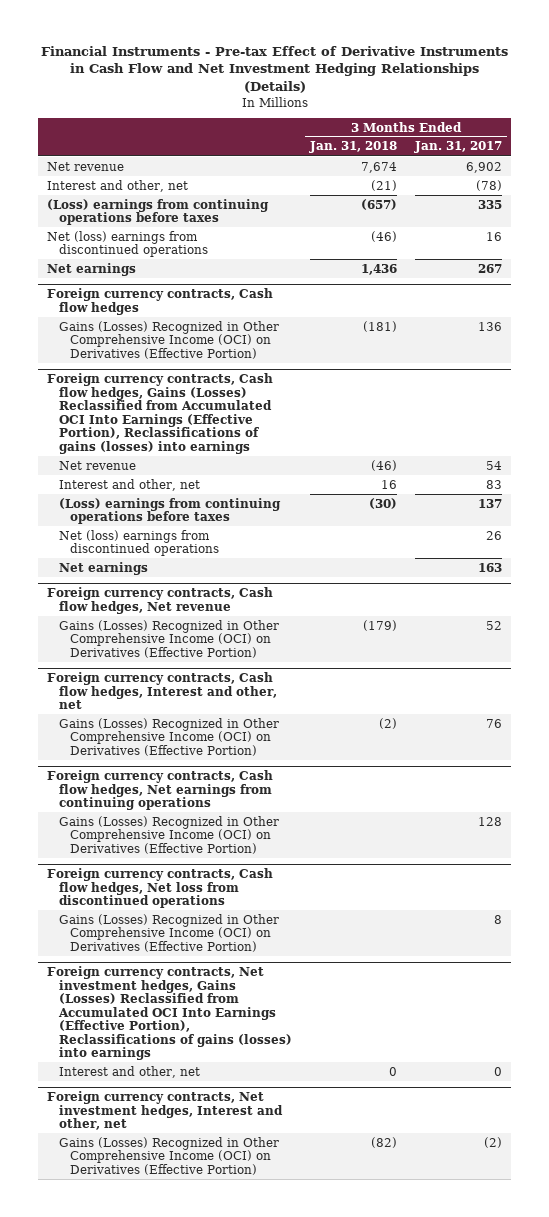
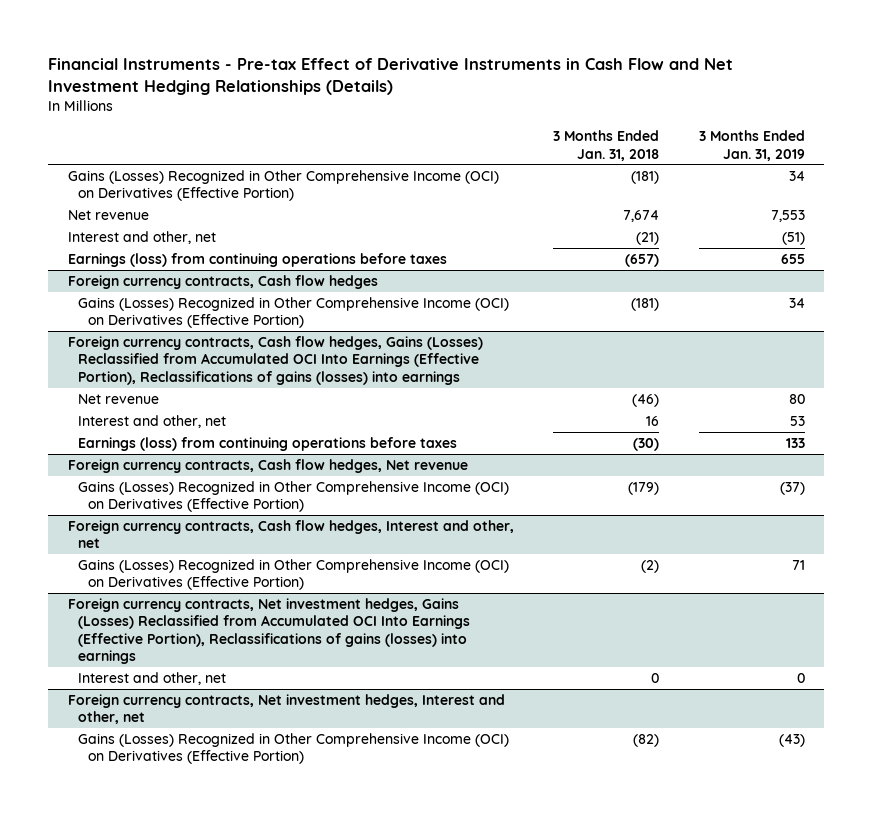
- | 3 Months Ended Jan. 31, 2018 | 3 Months Ended Jan. 31, 2017
+ | 3 Months Ended Jan. 31, 2018 | 3 Months Ended Jan. 31, 2019
+ Gains (Losses) Recognized in Other Comprehensive Income (OCI) on Derivatives (Effective Portion) | (181) | 34
- (Loss) earnings from continuing operations before taxes | (657) | 335
- Net (loss) earnings from discontinued operations | (46) | 16
- Net earnings | 1,436 | 267
+ Earnings (loss) from continuing operations before taxes | (657) | 655
@ Foreign currency contracts, Cash flow hedges, Gains (Losses) Reclassified from Accumulated OCI Into Earnings (Effective Portion), Reclassifications of gains (losses) into earnings
- (Loss) earnings from continuing operations before taxes | (30) | 137
- Net (loss) earnings from discontinued operations | | 26
- Net earnings | | 163
+ Earnings (loss) from continuing operations before taxes | (30) | 133
- Foreign currency contracts, Cash flow hedges, Net earnings from continuing operations
- Gains (Losses) Recognized in Other Comprehensive Income (OCI) on Derivatives (Effective Portion) | | 128
- Foreign currency contracts, Cash flow hedges, Net loss from discontinued operations
- Gains (Losses) Recognized in Other Comprehensive Income (OCI) on Derivatives (Effective Portion) | | 8

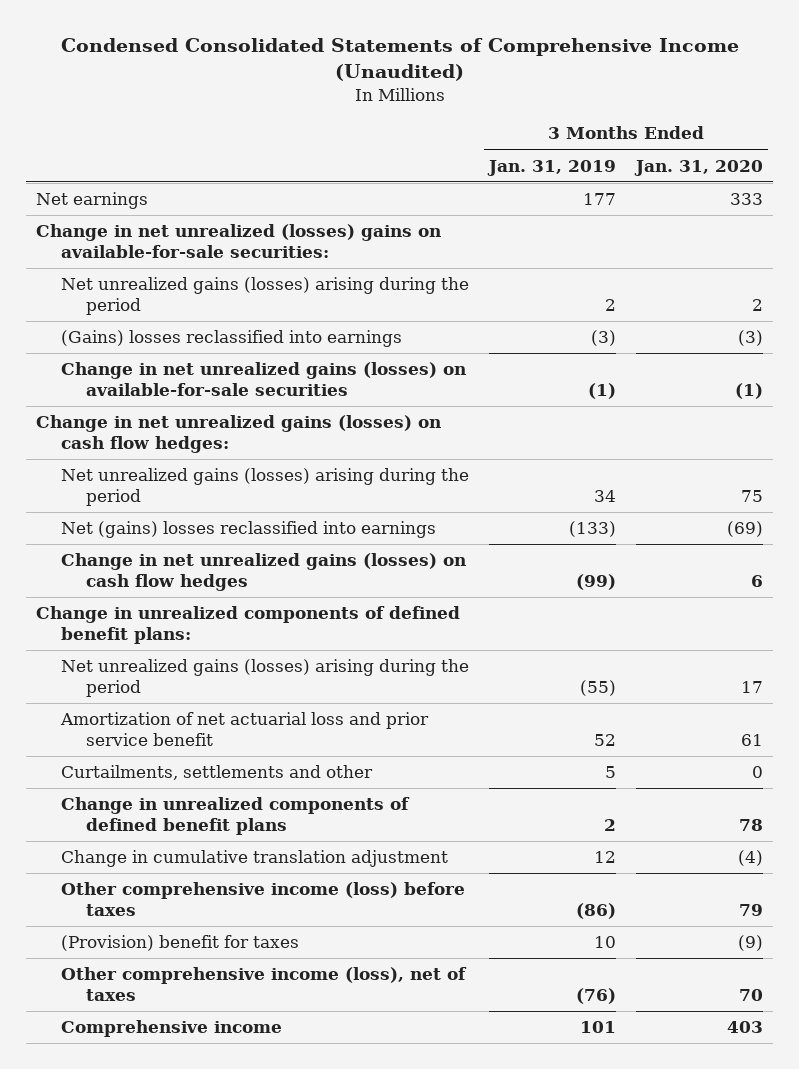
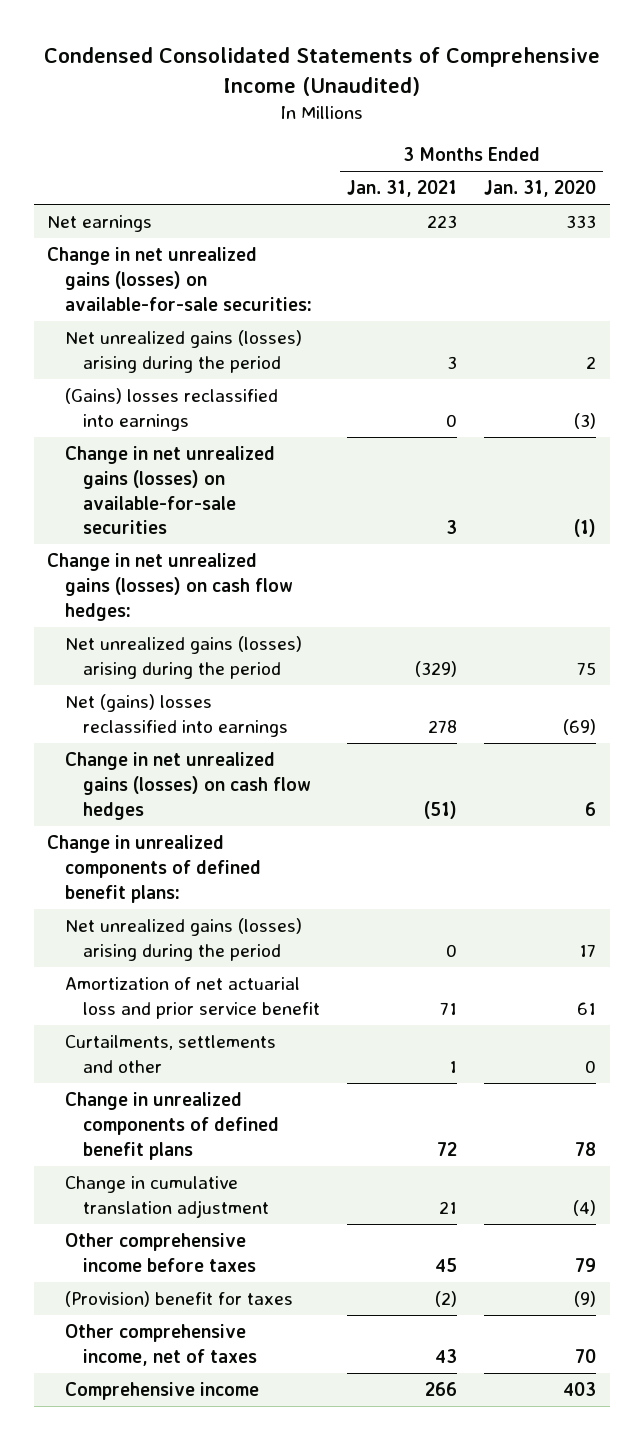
- | 3 Months Ended Jan. 31, 2019 | 3 Months Ended Jan. 31, 2020
+ | 3 Months Ended Jan. 31, 2021 | 3 Months Ended Jan. 31, 2020
- Change in net unrealized (losses) gains on available-for-sale securities:
+ Change in net unrealized gains (losses) on available-for-sale securities:
- Other comprehensive income (loss) before taxes | (86) | 79
+ Other comprehensive income before taxes | 45 | 79
- Other comprehensive income (loss), net of taxes | (76) | 70
+ Other comprehensive income, net of taxes | 43 | 70

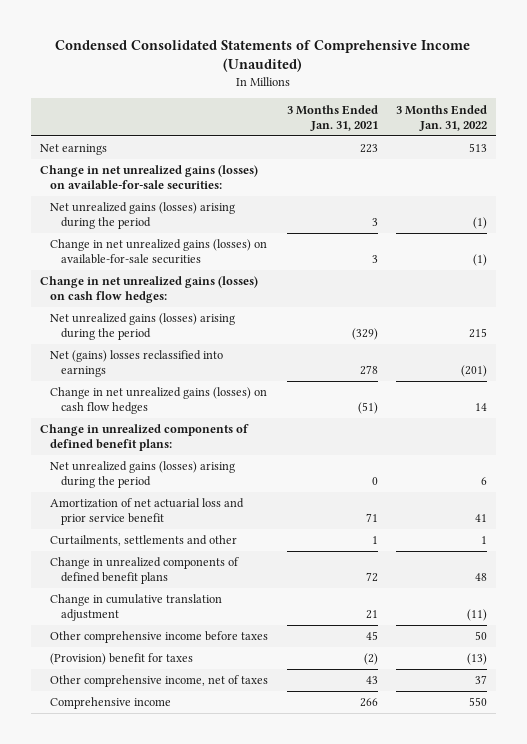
- | 3 Months Ended Jan. 31, 2021 | 3 Months Ended Jan. 31, 2020
+ | 3 Months Ended Jan. 31, 2021 | 3 Months Ended Jan. 31, 2022
- (Gains) losses reclassified into earnings | 0 | (3)

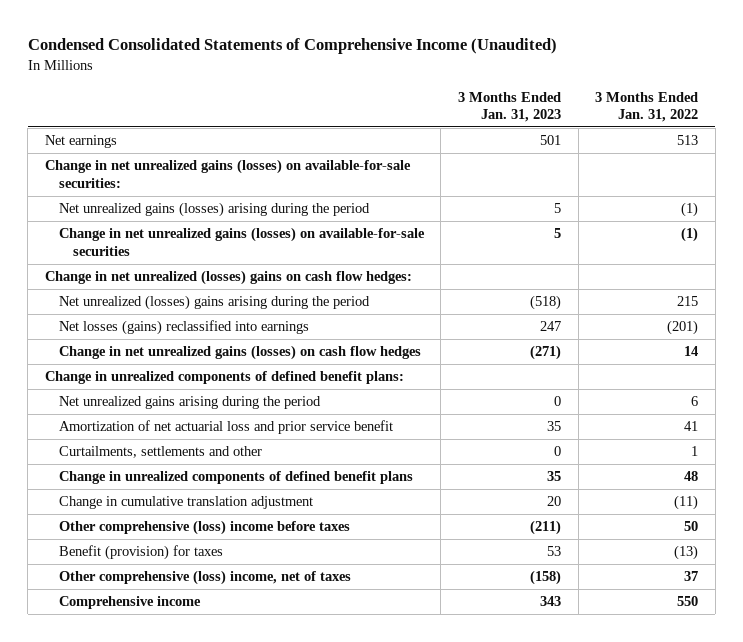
- | 3 Months Ended Jan. 31, 2021 | 3 Months Ended Jan. 31, 2022
+ | 3 Months Ended Jan. 31, 2023 | 3 Months Ended Jan. 31, 2022
- Change in net unrealized gains (losses) on cash flow hedges:
- Net unrealized gains (losses) arising during the period | (329) | 215
- Net (gains) losses reclassified into earnings | 278 | (201)
+ Change in net unrealized (losses) gains on cash flow hedges:
+ Net unrealized (losses) gains arising during the period | (518) | 215
+ Net losses (gains) reclassified into earnings | 247 | (201)
- Net unrealized gains (losses) arising during the period | 0 | 6
+ Net unrealized gains arising during the period | 0 | 6
- Other comprehensive income before taxes | 45 | 50
- (Provision) benefit for taxes | (2) | (13)
- Other comprehensive income, net of taxes | 43 | 37
+ Other comprehensive (loss) income before taxes | (211) | 50
+ Benefit (provision) for taxes | 53 | (13)
+ Other comprehensive (loss) income, net of taxes | (158) | 37

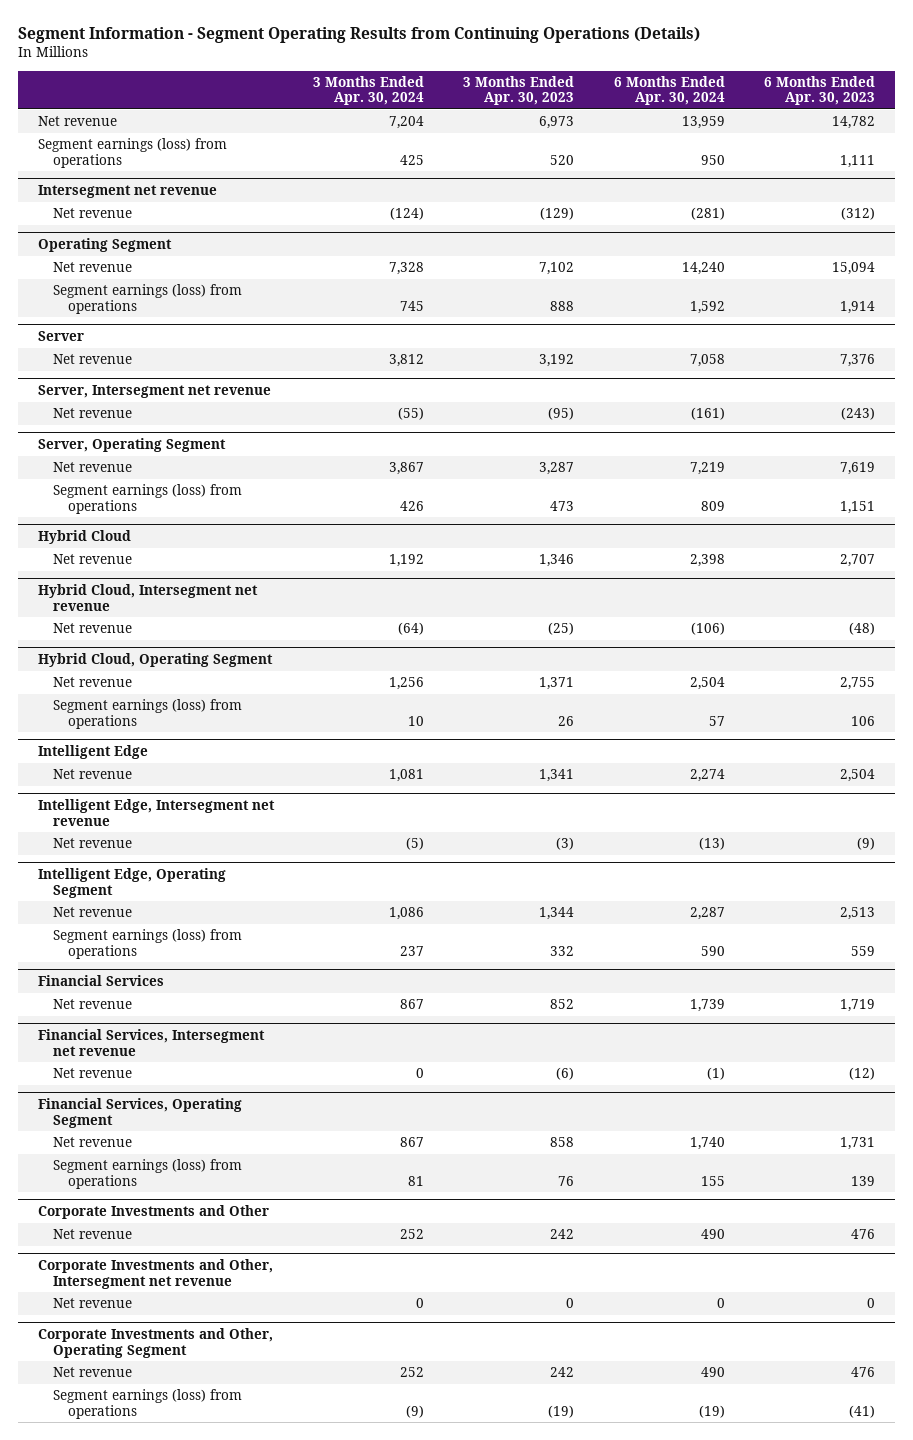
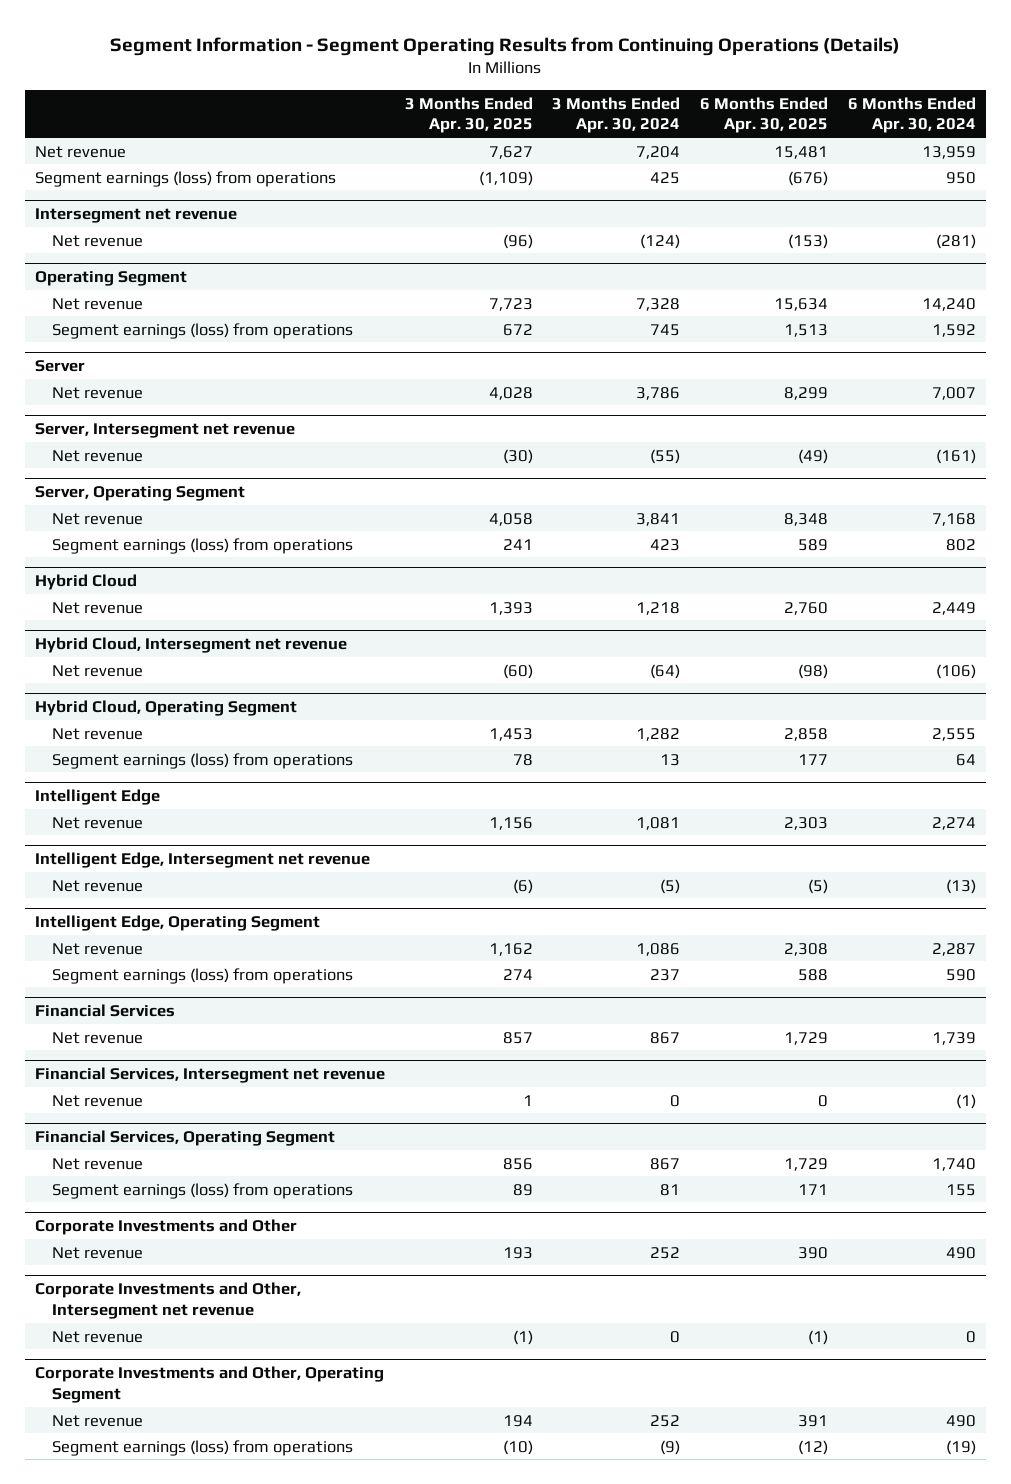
- | 3 Months Ended Apr. 30, 2024 | 3 Months Ended Apr. 30, 2023 | 6 Months Ended Apr. 30, 2024 | 6 Months Ended Apr. 30, 2023
+ | 3 Months Ended Apr. 30, 2025 | 3 Months Ended Apr. 30, 2024 | 6 Months Ended Apr. 30, 2025 | 6 Months Ended Apr. 30, 2024
@ Server
- Net revenue | 3,812 | 3,192 | 7,058 | 7,376
+ Net revenue | 4,028 | 3,786 | 8,299 | 7,007
@ Server, Operating Segment
- Net revenue | 3,867 | 3,287 | 7,219 | 7,619
- Segment earnings (loss) from operations | 426 | 473 | 809 | 1,151
+ Net revenue | 4,058 | 3,841 | 8,348 | 7,168
+ Segment earnings (loss) from operations | 241 | 423 | 589 | 802
@ Hybrid Cloud
- Net revenue | 1,192 | 1,346 | 2,398 | 2,707
+ Net revenue | 1,393 | 1,218 | 2,760 | 2,449
@ Hybrid Cloud, Operating Segment
- Net revenue | 1,256 | 1,371 | 2,504 | 2,755
- Segment earnings (loss) from operations | 10 | 26 | 57 | 106
+ Net revenue | 1,453 | 1,282 | 2,858 | 2,555
+ Segment earnings (loss) from operations | 78 | 13 | 177 | 64

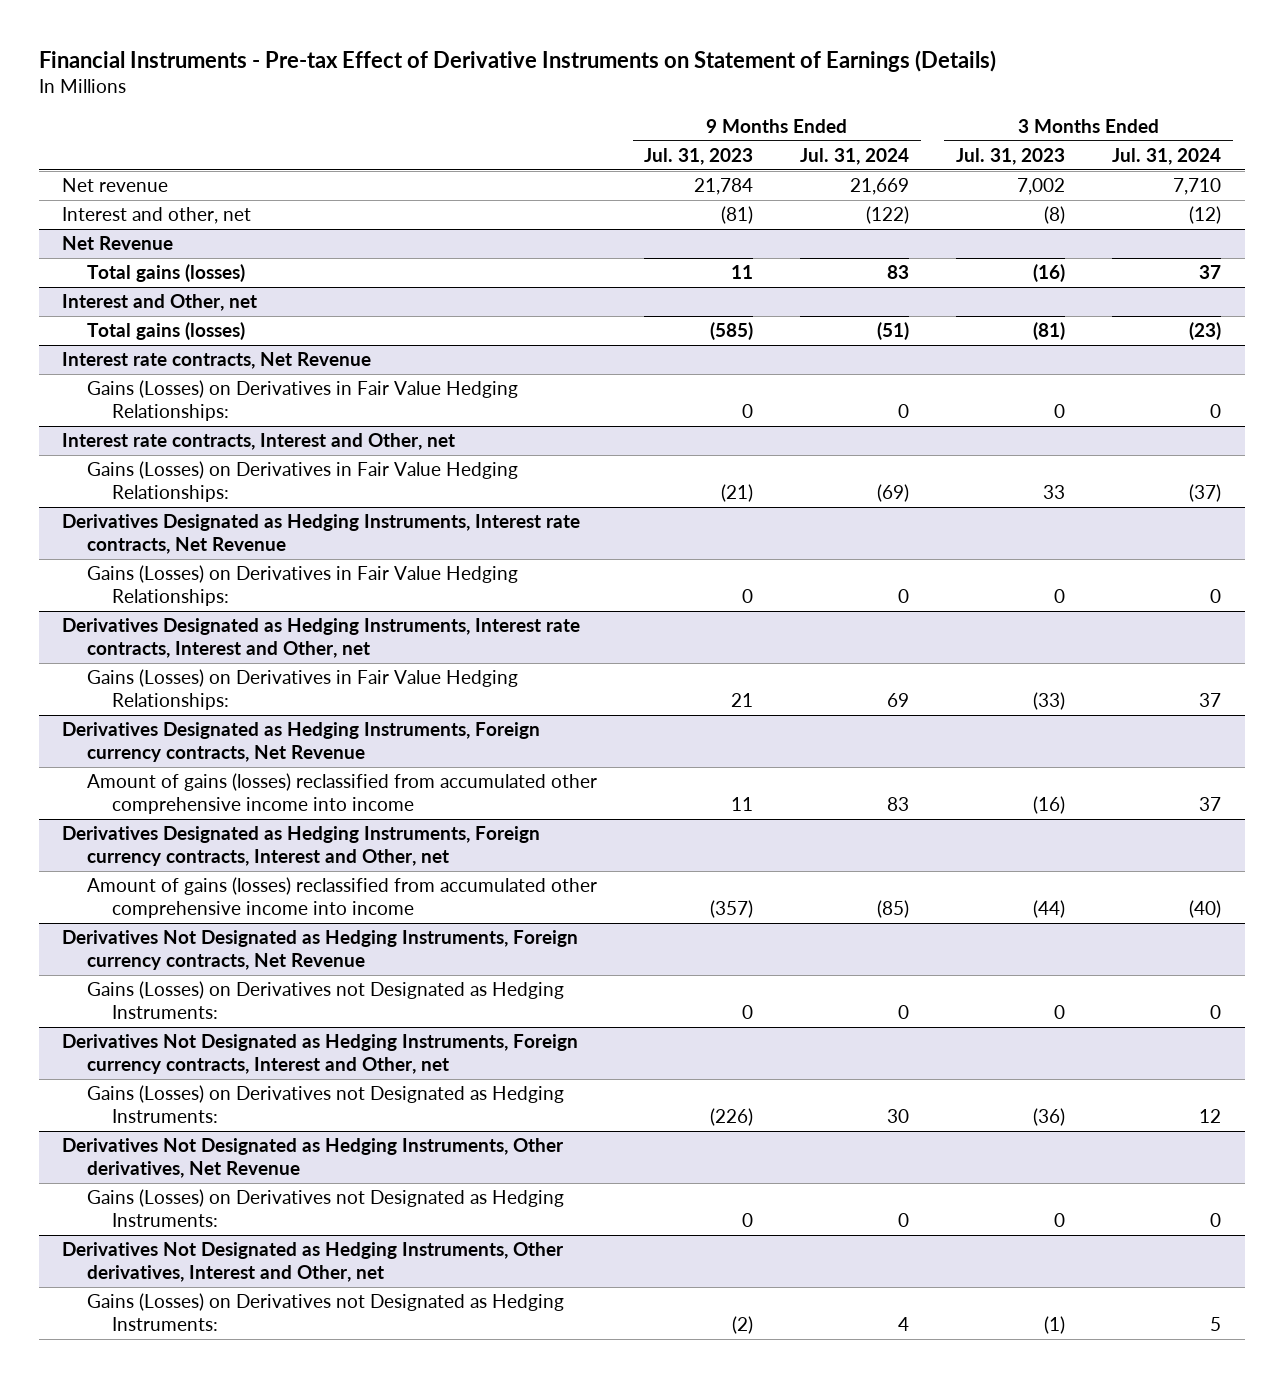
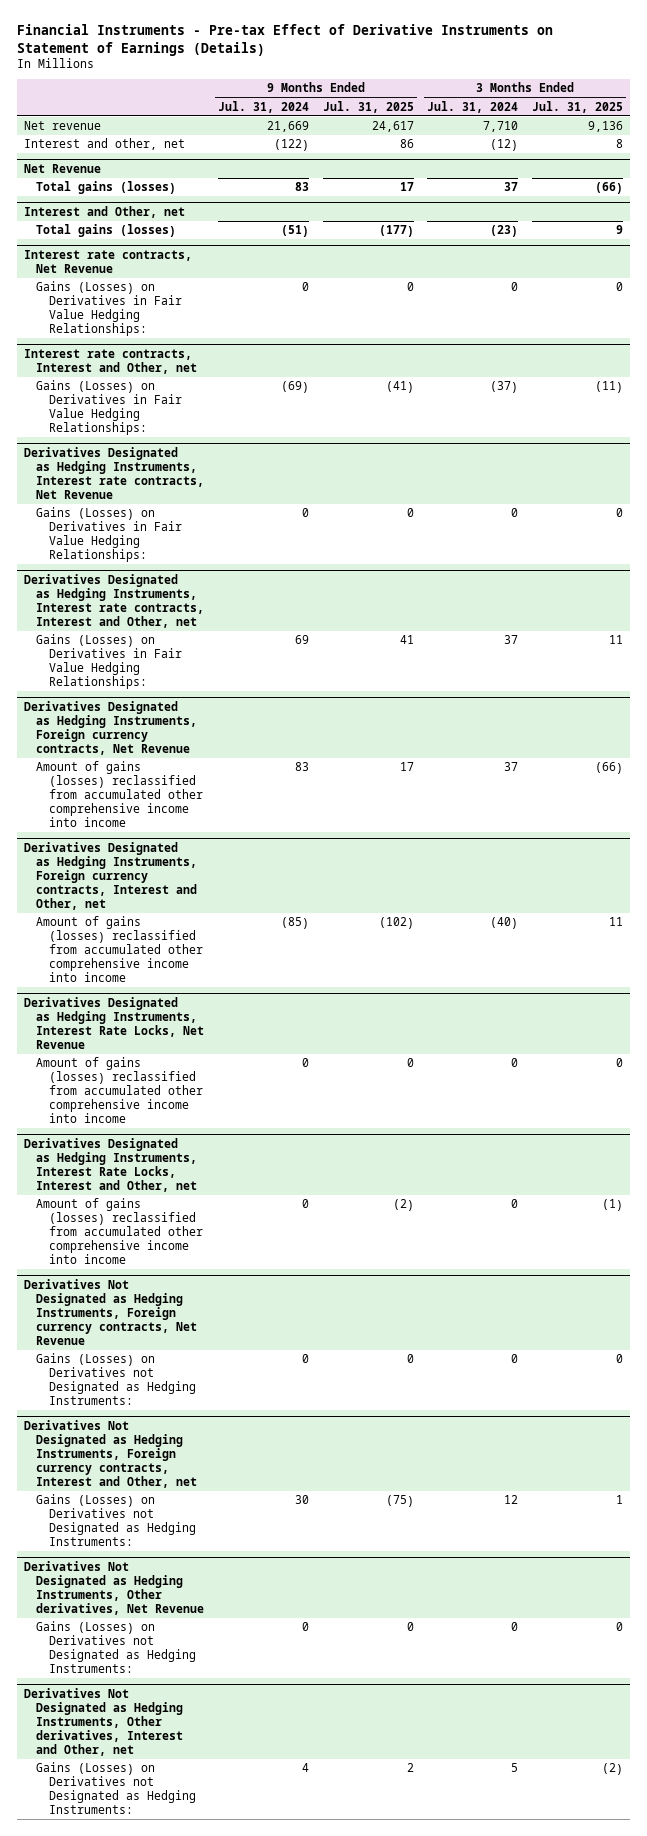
- | 9 Months Ended Jul. 31, 2023 | 9 Months Ended Jul. 31, 2024 | 3 Months Ended Jul. 31, 2023 | 3 Months Ended Jul. 31, 2024
+ | 9 Months Ended Jul. 31, 2024 | 9 Months Ended Jul. 31, 2025 | 3 Months Ended Jul. 31, 2024 | 3 Months Ended Jul. 31, 2025
+ Derivatives Designated as Hedging Instruments, Interest Rate Locks, Net Revenue
+ Amount of gains (losses) reclassified from accumulated other comprehensive income into income | 0 | 0 | 0 | 0
+ Derivatives Designated as Hedging Instruments, Interest Rate Locks, Interest and Other, net
+ Amount of gains (losses) reclassified from accumulated other comprehensive income into income | 0 | (2) | 0 | (1)

